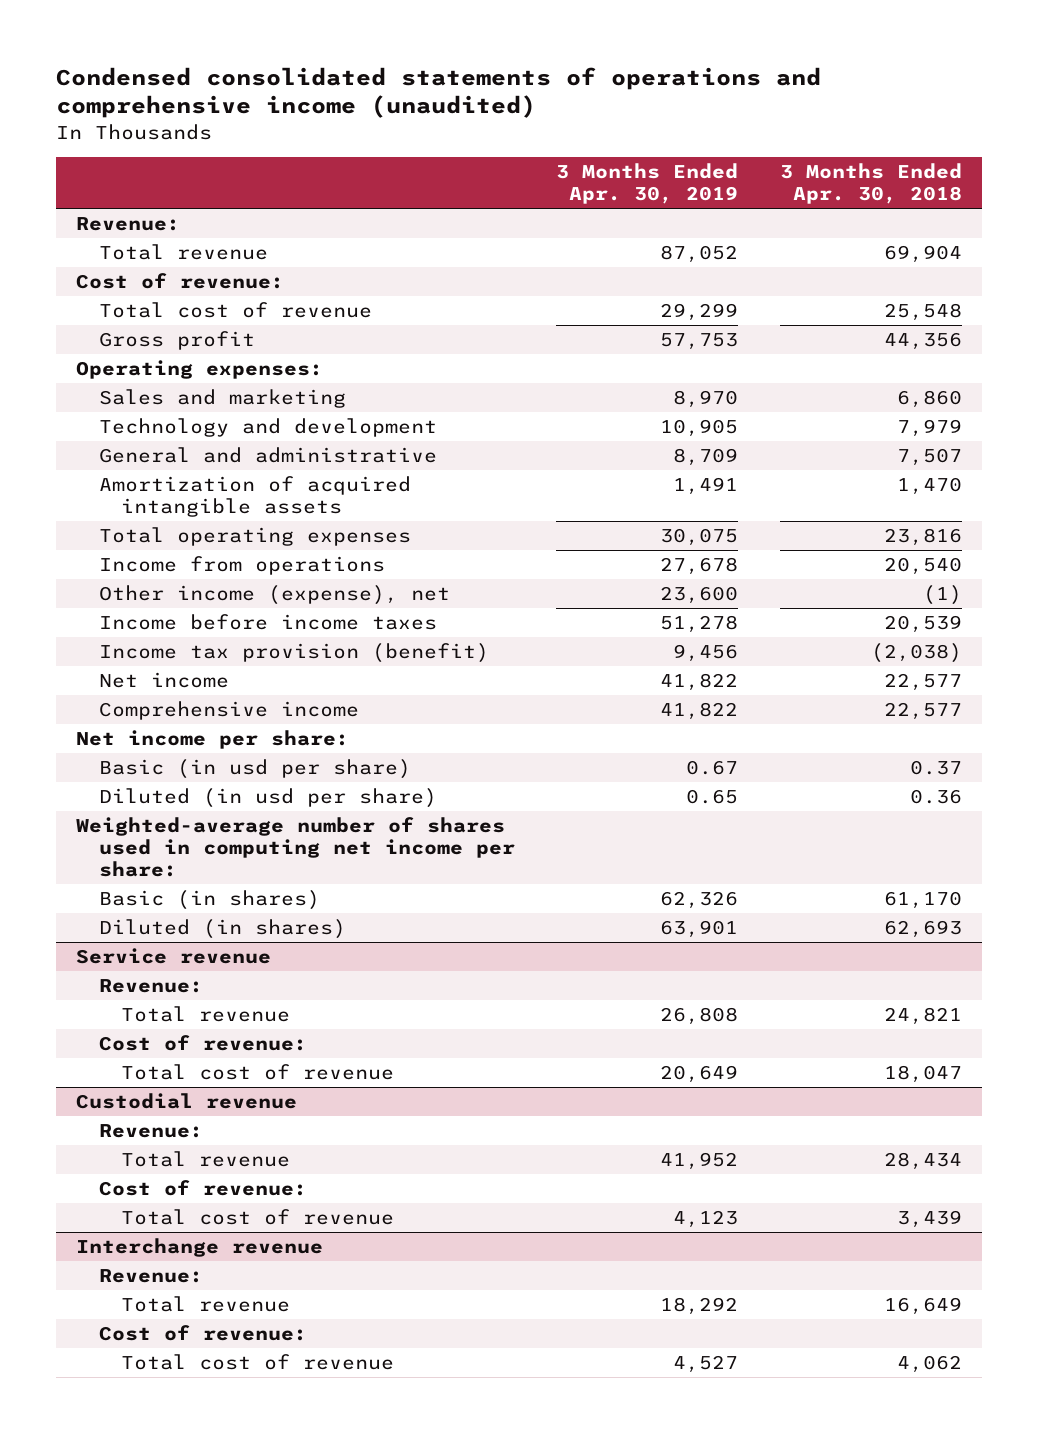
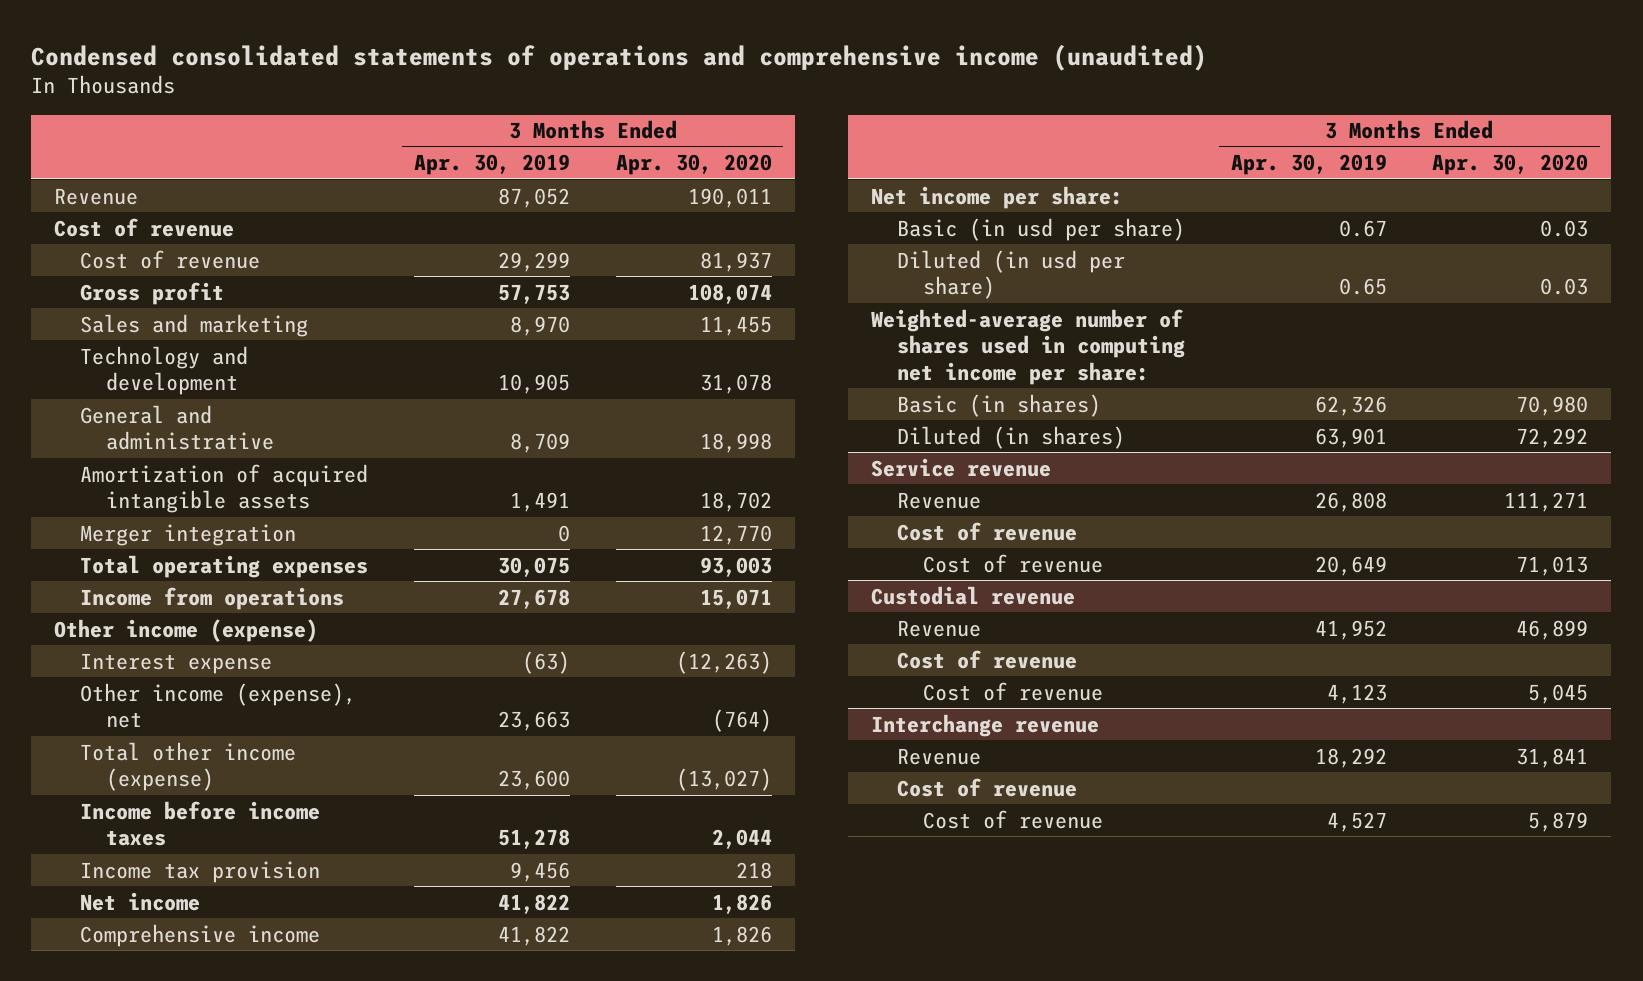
- | 3 Months Ended Apr. 30, 2019 | 3 Months Ended Apr. 30, 2018
+ | 3 Months Ended Apr. 30, 2019 | 3 Months Ended Apr. 30, 2020
- Revenue:
- Total revenue | 87,052 | 69,904
- Cost of revenue:
- Total cost of revenue | 29,299 | 25,548
+ Revenue | 87,052 | 190,011
+ Cost of revenue
+ Cost of revenue | 29,299 | 81,937
- Operating expenses:
+ Merger integration | 0 | 12,770
- Other income (expense), net | 23,600 | (1)
+ Other income (expense)
+ Interest expense | (63) | (12,263)
+ Other income (expense), net | 23,663 | (764)
+ Total other income (expense) | 23,600 | (13,027)
- Income tax provision (benefit) | 9,456 | (2,038)
+ Income tax provision | 9,456 | 218
@ Service revenue
- Revenue:
- Total revenue | 26,808 | 24,821
- Cost of revenue:
- Total cost of revenue | 20,649 | 18,047
+ Revenue | 26,808 | 111,271
+ Cost of revenue
+ Cost of revenue | 20,649 | 71,013
@ Custodial revenue
- Revenue:
- Total revenue | 41,952 | 28,434
- Cost of revenue:
- Total cost of revenue | 4,123 | 3,439
+ Revenue | 41,952 | 46,899
+ Cost of revenue
+ Cost of revenue | 4,123 | 5,045
@ Interchange revenue
- Revenue:
- Total revenue | 18,292 | 16,649
- Cost of revenue:
- Total cost of revenue | 4,527 | 4,062
+ Revenue | 18,292 | 31,841
+ Cost of revenue
+ Cost of revenue | 4,527 | 5,879

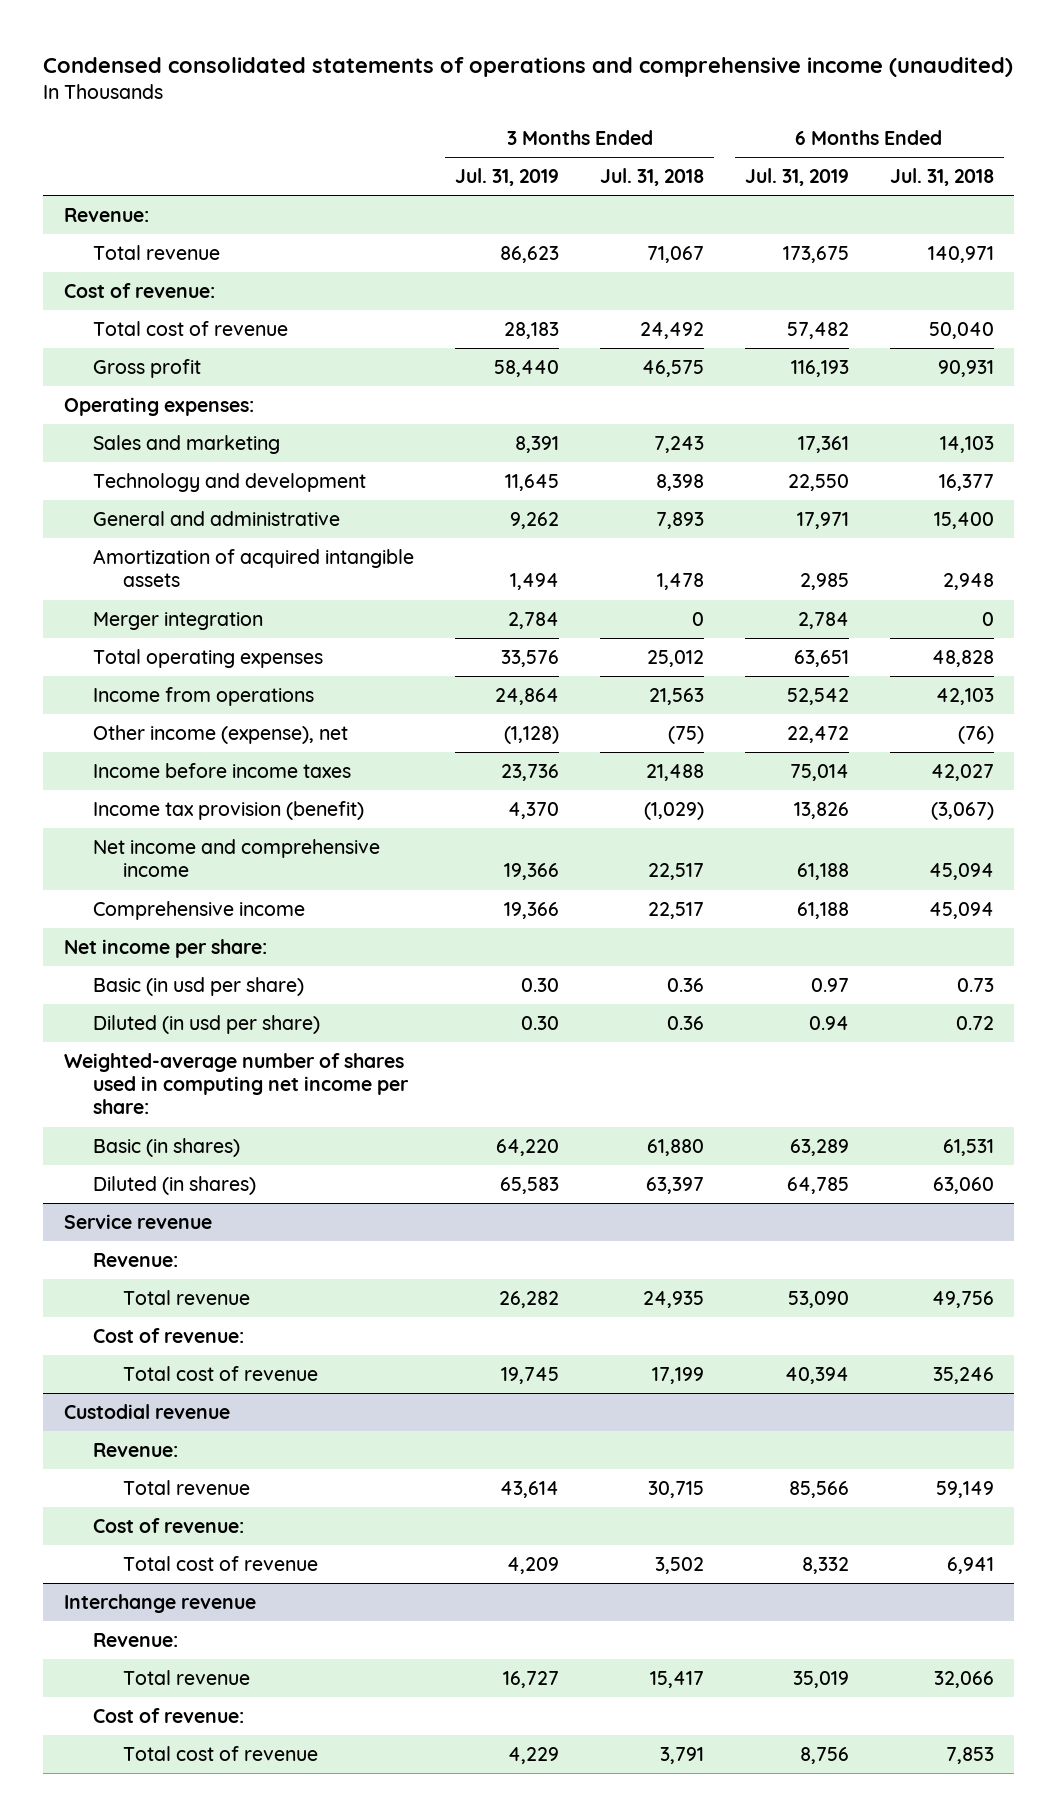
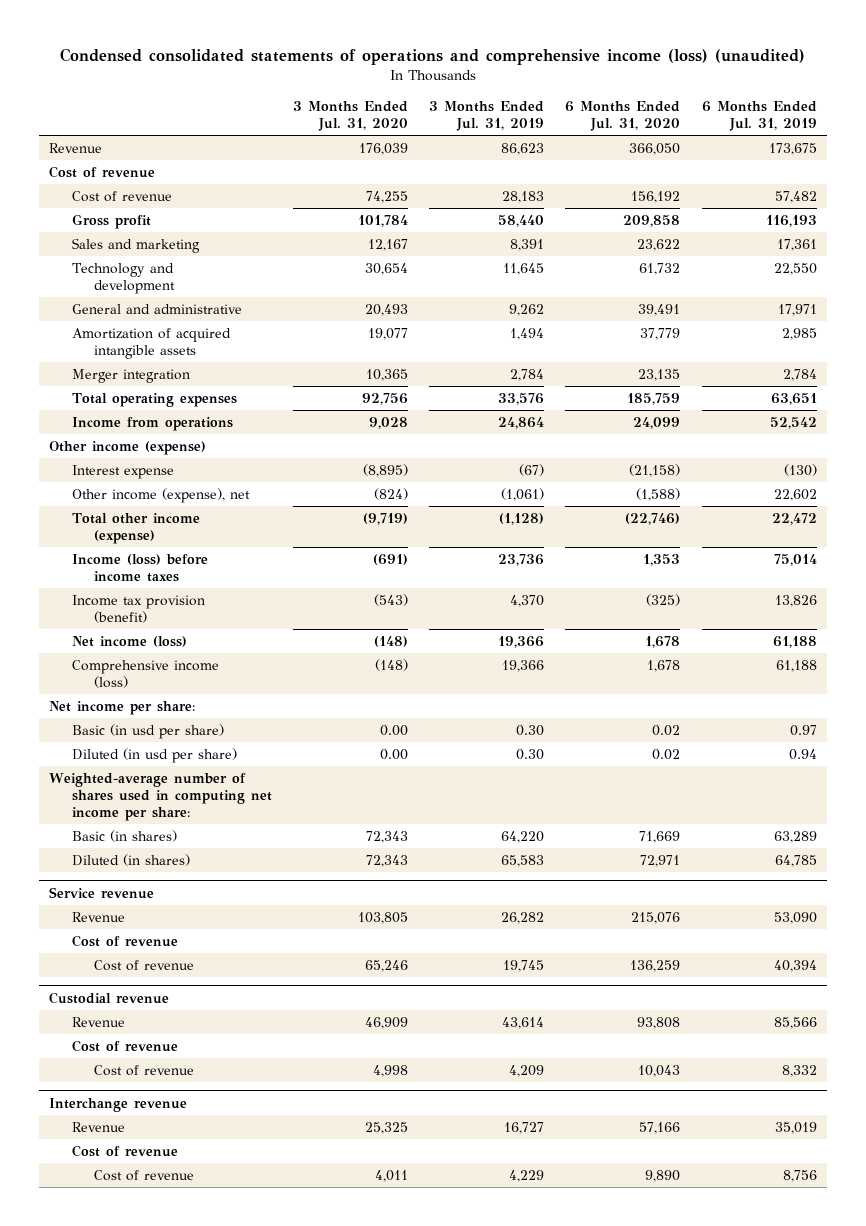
- Condensed consolidated statements of operations and comprehensive income (unaudited)
+ Condensed consolidated statements of operations and comprehensive income (loss) (unaudited)
- | 3 Months Ended Jul. 31, 2019 | 3 Months Ended Jul. 31, 2018 | 6 Months Ended Jul. 31, 2019 | 6 Months Ended Jul. 31, 2018
+ | 3 Months Ended Jul. 31, 2020 | 3 Months Ended Jul. 31, 2019 | 6 Months Ended Jul. 31, 2020 | 6 Months Ended Jul. 31, 2019
- Revenue:
- Total revenue | 86,623 | 71,067 | 173,675 | 140,971
- Cost of revenue:
- Total cost of revenue | 28,183 | 24,492 | 57,482 | 50,040
+ Revenue | 176,039 | 86,623 | 366,050 | 173,675
+ Cost of revenue
+ Cost of revenue | 74,255 | 28,183 | 156,192 | 57,482
- Operating expenses:
- Other income (expense), net | (1,128) | (75) | 22,472 | (76)
- Income before income taxes | 23,736 | 21,488 | 75,014 | 42,027
+ Other income (expense)
+ Interest expense | (8,895) | (67) | (21,158) | (130)
+ Other income (expense), net | (824) | (1,061) | (1,588) | 22,602
+ Total other income (expense) | (9,719) | (1,128) | (22,746) | 22,472
+ Income (loss) before income taxes | (691) | 23,736 | 1,353 | 75,014
- Net income and comprehensive income | 19,366 | 22,517 | 61,188 | 45,094
- Comprehensive income | 19,366 | 22,517 | 61,188 | 45,094
+ Net income (loss) | (148) | 19,366 | 1,678 | 61,188
+ Comprehensive income (loss) | (148) | 19,366 | 1,678 | 61,188
@ Service revenue
- Revenue:
- Total revenue | 26,282 | 24,935 | 53,090 | 49,756
- Cost of revenue:
- Total cost of revenue | 19,745 | 17,199 | 40,394 | 35,246
+ Revenue | 103,805 | 26,282 | 215,076 | 53,090
+ Cost of revenue
+ Cost of revenue | 65,246 | 19,745 | 136,259 | 40,394
@ Custodial revenue
- Revenue:
- Total revenue | 43,614 | 30,715 | 85,566 | 59,149
- Cost of revenue:
- Total cost of revenue | 4,209 | 3,502 | 8,332 | 6,941
+ Revenue | 46,909 | 43,614 | 93,808 | 85,566
+ Cost of revenue
+ Cost of revenue | 4,998 | 4,209 | 10,043 | 8,332
@ Interchange revenue
- Revenue:
- Total revenue | 16,727 | 15,417 | 35,019 | 32,066
- Cost of revenue:
- Total cost of revenue | 4,229 | 3,791 | 8,756 | 7,853
+ Revenue | 25,325 | 16,727 | 57,166 | 35,019
+ Cost of revenue
+ Cost of revenue | 4,011 | 4,229 | 9,890 | 8,756

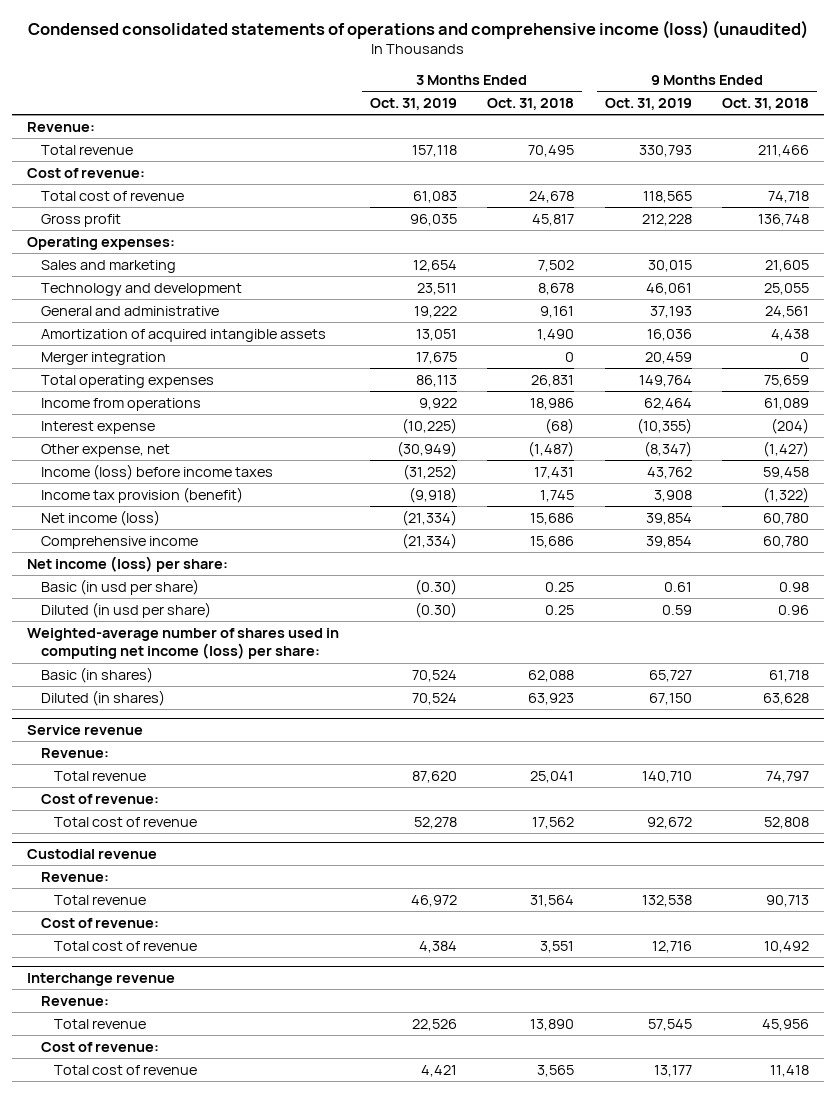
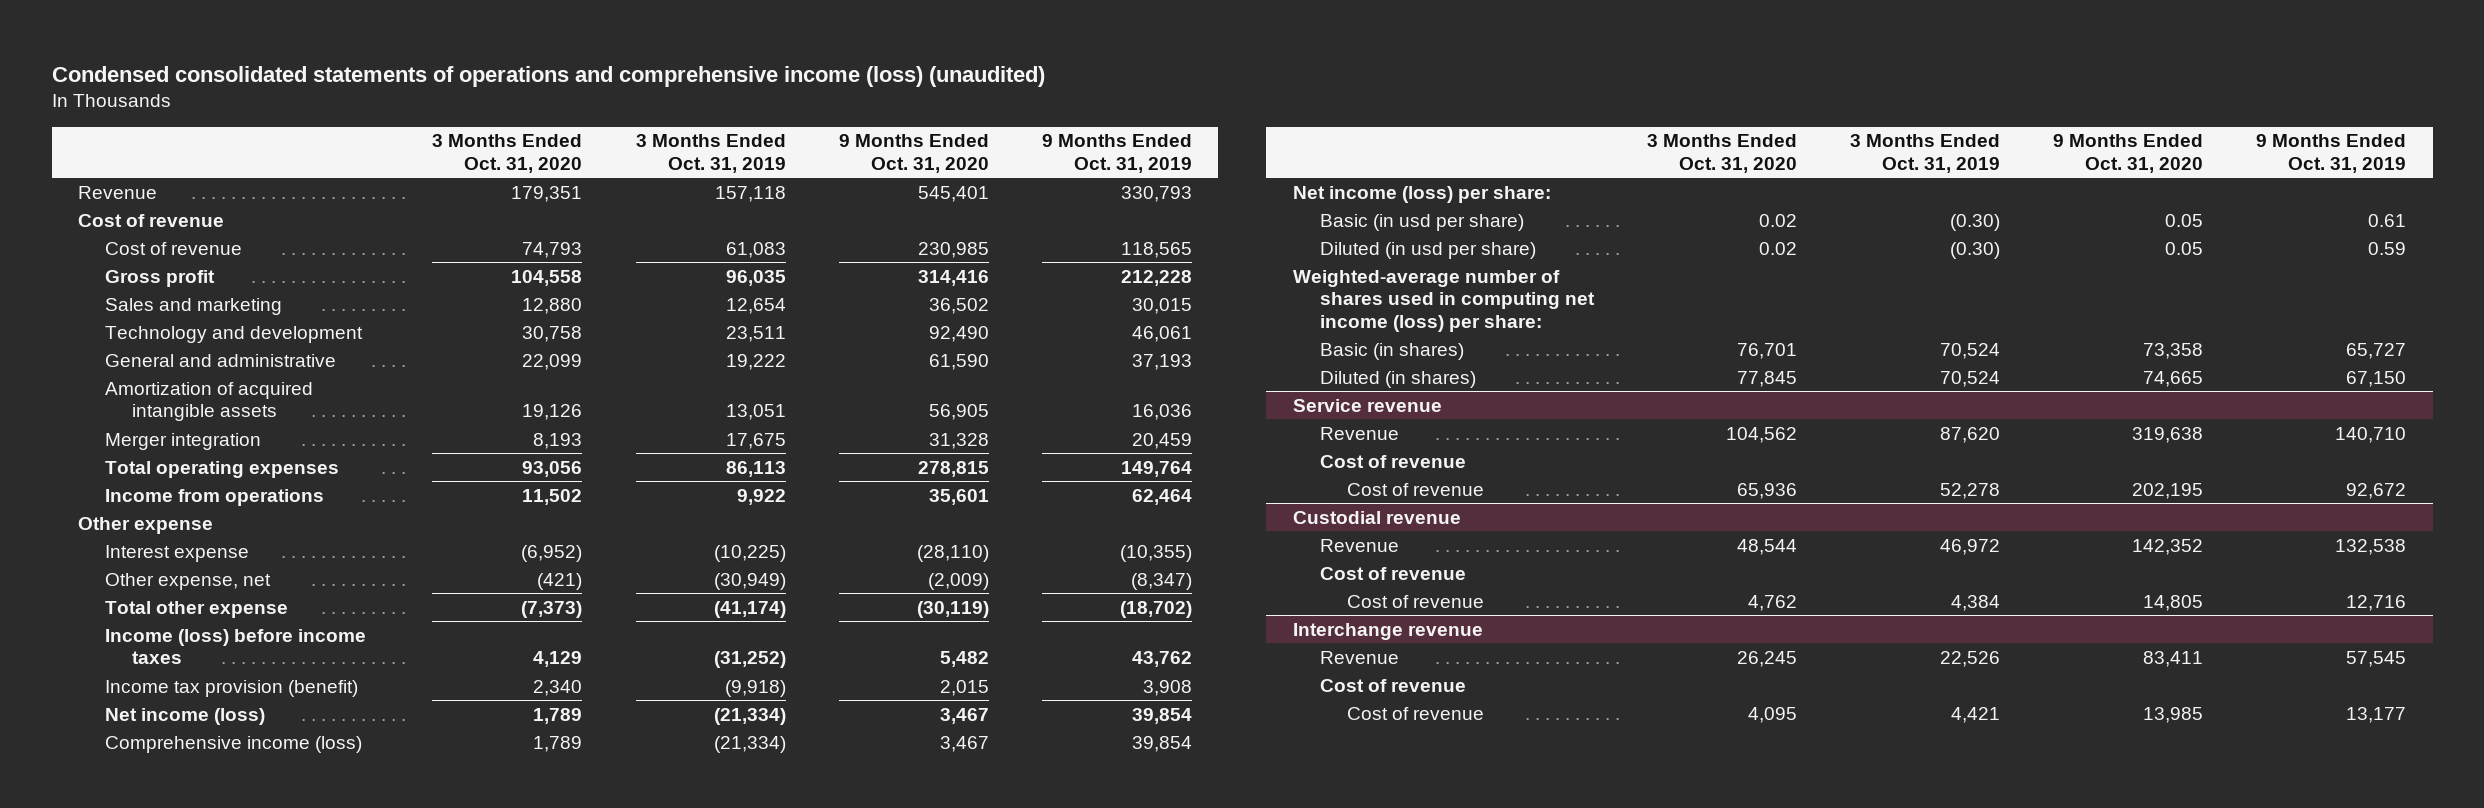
- | 3 Months Ended Oct. 31, 2019 | 3 Months Ended Oct. 31, 2018 | 9 Months Ended Oct. 31, 2019 | 9 Months Ended Oct. 31, 2018
+ | 3 Months Ended Oct. 31, 2020 | 3 Months Ended Oct. 31, 2019 | 9 Months Ended Oct. 31, 2020 | 9 Months Ended Oct. 31, 2019
- Revenue:
- Total revenue | 157,118 | 70,495 | 330,793 | 211,466
- Cost of revenue:
- Total cost of revenue | 61,083 | 24,678 | 118,565 | 74,718
+ Revenue | 179,351 | 157,118 | 545,401 | 330,793
+ Cost of revenue
+ Cost of revenue | 74,793 | 61,083 | 230,985 | 118,565
- Operating expenses:
+ Other expense
+ Total other expense | (7,373) | (41,174) | (30,119) | (18,702)
- Comprehensive income | (21,334) | 15,686 | 39,854 | 60,780
+ Comprehensive income (loss) | 1,789 | (21,334) | 3,467 | 39,854
@ Service revenue
- Revenue:
- Total revenue | 87,620 | 25,041 | 140,710 | 74,797
- Cost of revenue:
- Total cost of revenue | 52,278 | 17,562 | 92,672 | 52,808
+ Revenue | 104,562 | 87,620 | 319,638 | 140,710
+ Cost of revenue
+ Cost of revenue | 65,936 | 52,278 | 202,195 | 92,672
@ Custodial revenue
- Revenue:
- Total revenue | 46,972 | 31,564 | 132,538 | 90,713
- Cost of revenue:
- Total cost of revenue | 4,384 | 3,551 | 12,716 | 10,492
+ Revenue | 48,544 | 46,972 | 142,352 | 132,538
+ Cost of revenue
+ Cost of revenue | 4,762 | 4,384 | 14,805 | 12,716
@ Interchange revenue
- Revenue:
- Total revenue | 22,526 | 13,890 | 57,545 | 45,956
- Cost of revenue:
- Total cost of revenue | 4,421 | 3,565 | 13,177 | 11,418
+ Revenue | 26,245 | 22,526 | 83,411 | 57,545
+ Cost of revenue
+ Cost of revenue | 4,095 | 4,421 | 13,985 | 13,177

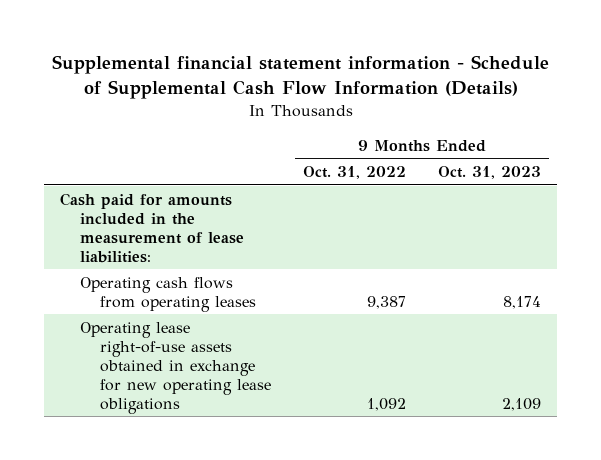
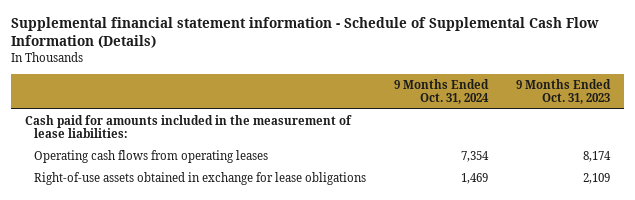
- | 9 Months Ended Oct. 31, 2022 | 9 Months Ended Oct. 31, 2023
+ | 9 Months Ended Oct. 31, 2024 | 9 Months Ended Oct. 31, 2023
- Operating lease right-of-use assets obtained in exchange for new operating lease obligations | 1,092 | 2,109
+ Right-of-use assets obtained in exchange for lease obligations | 1,469 | 2,109

